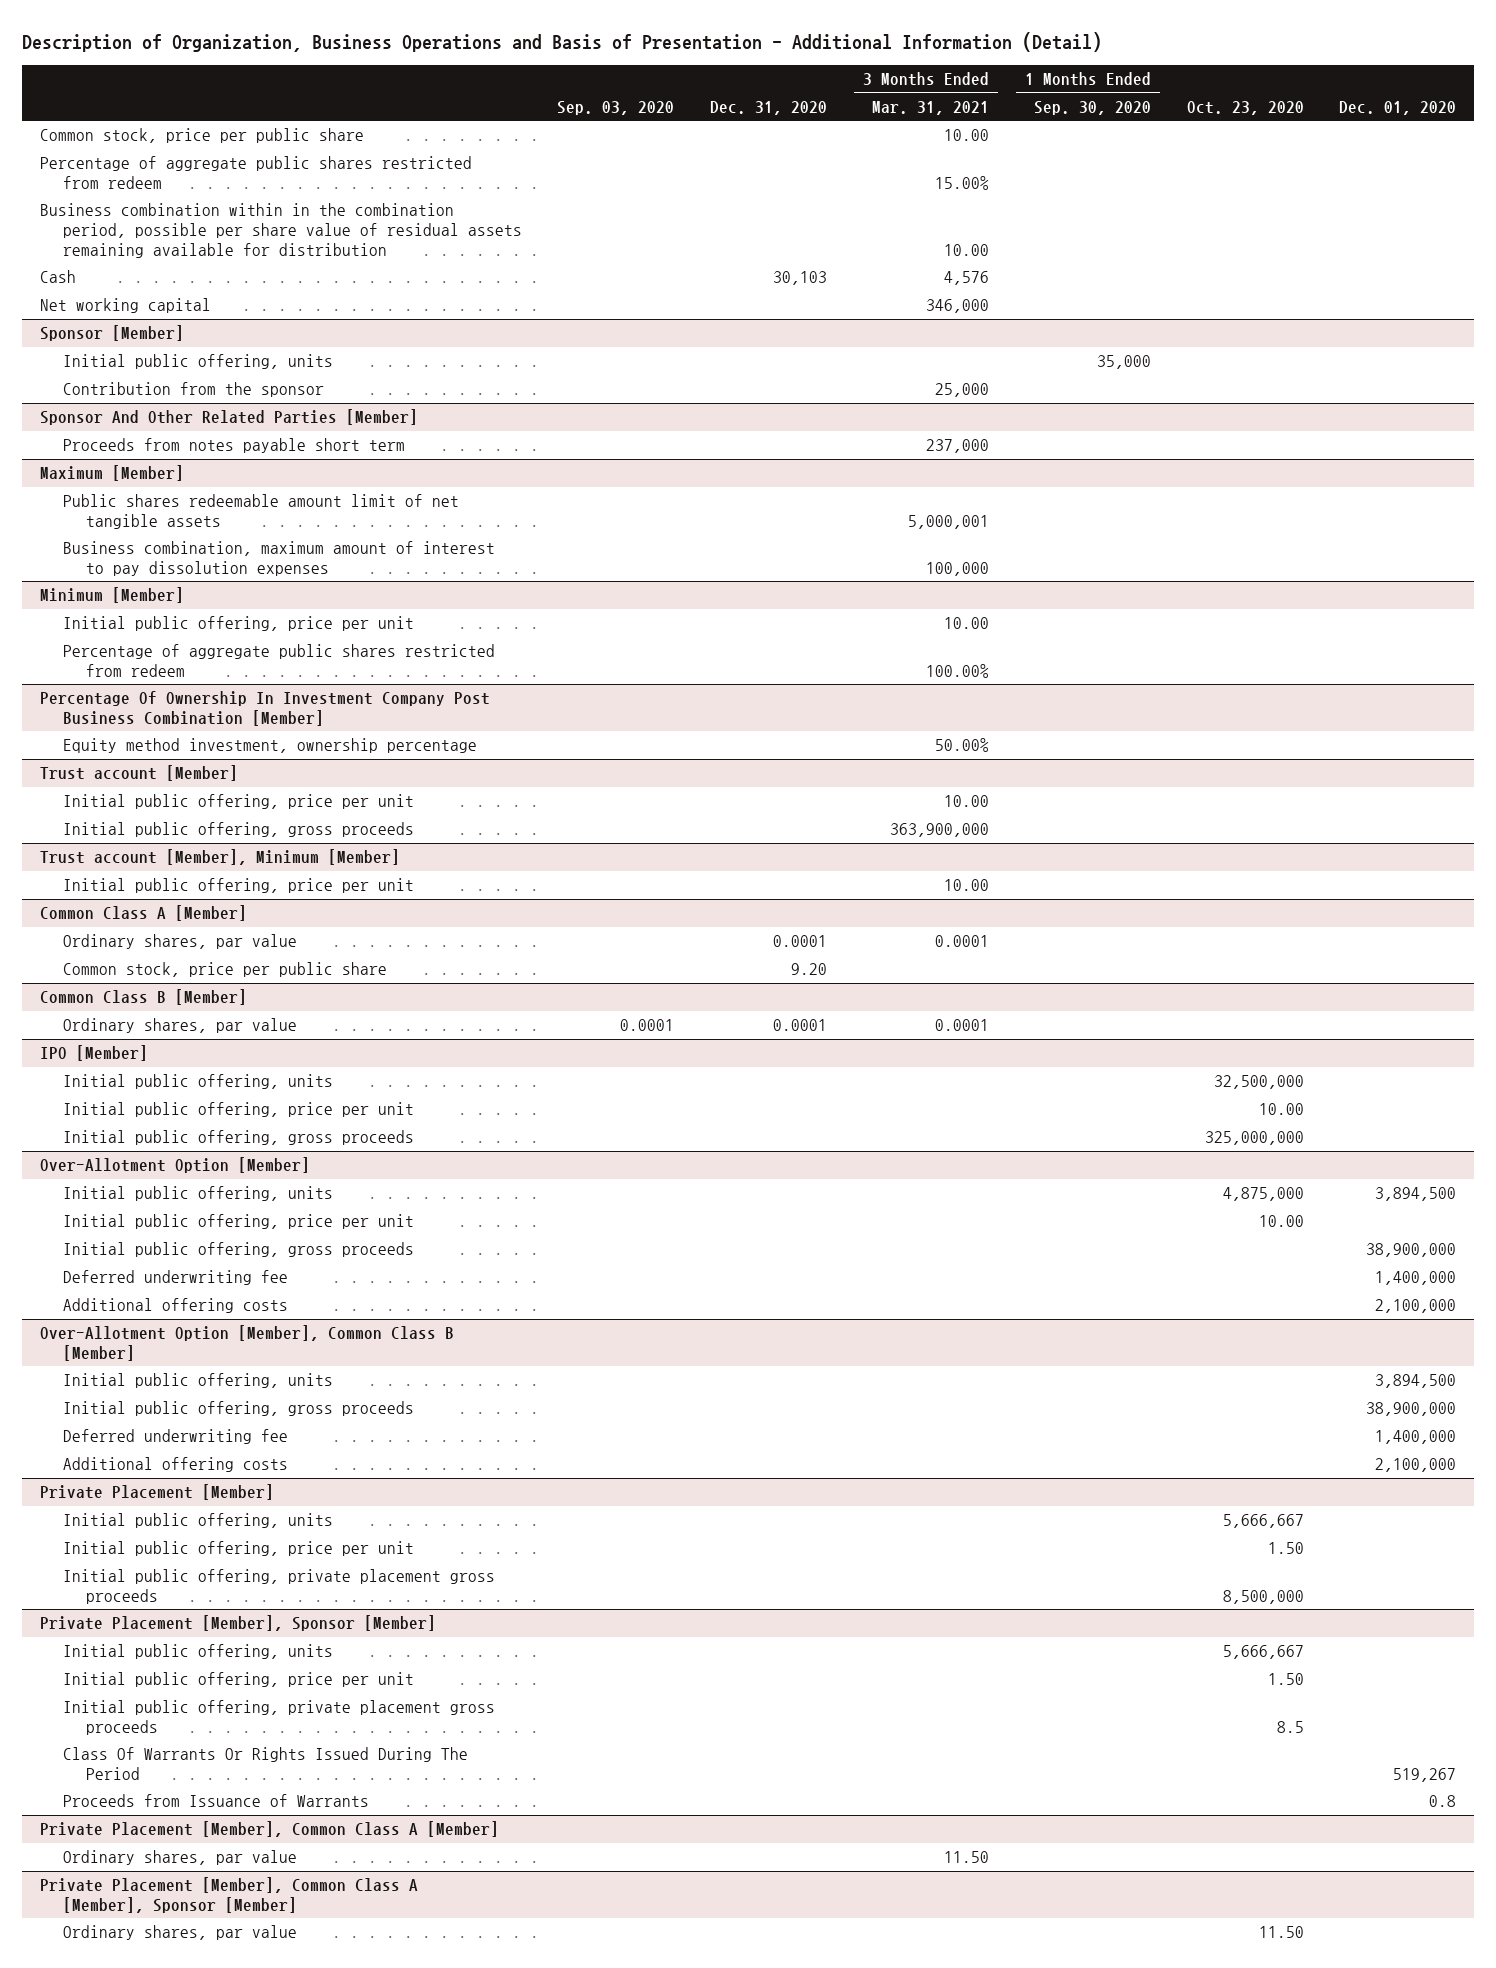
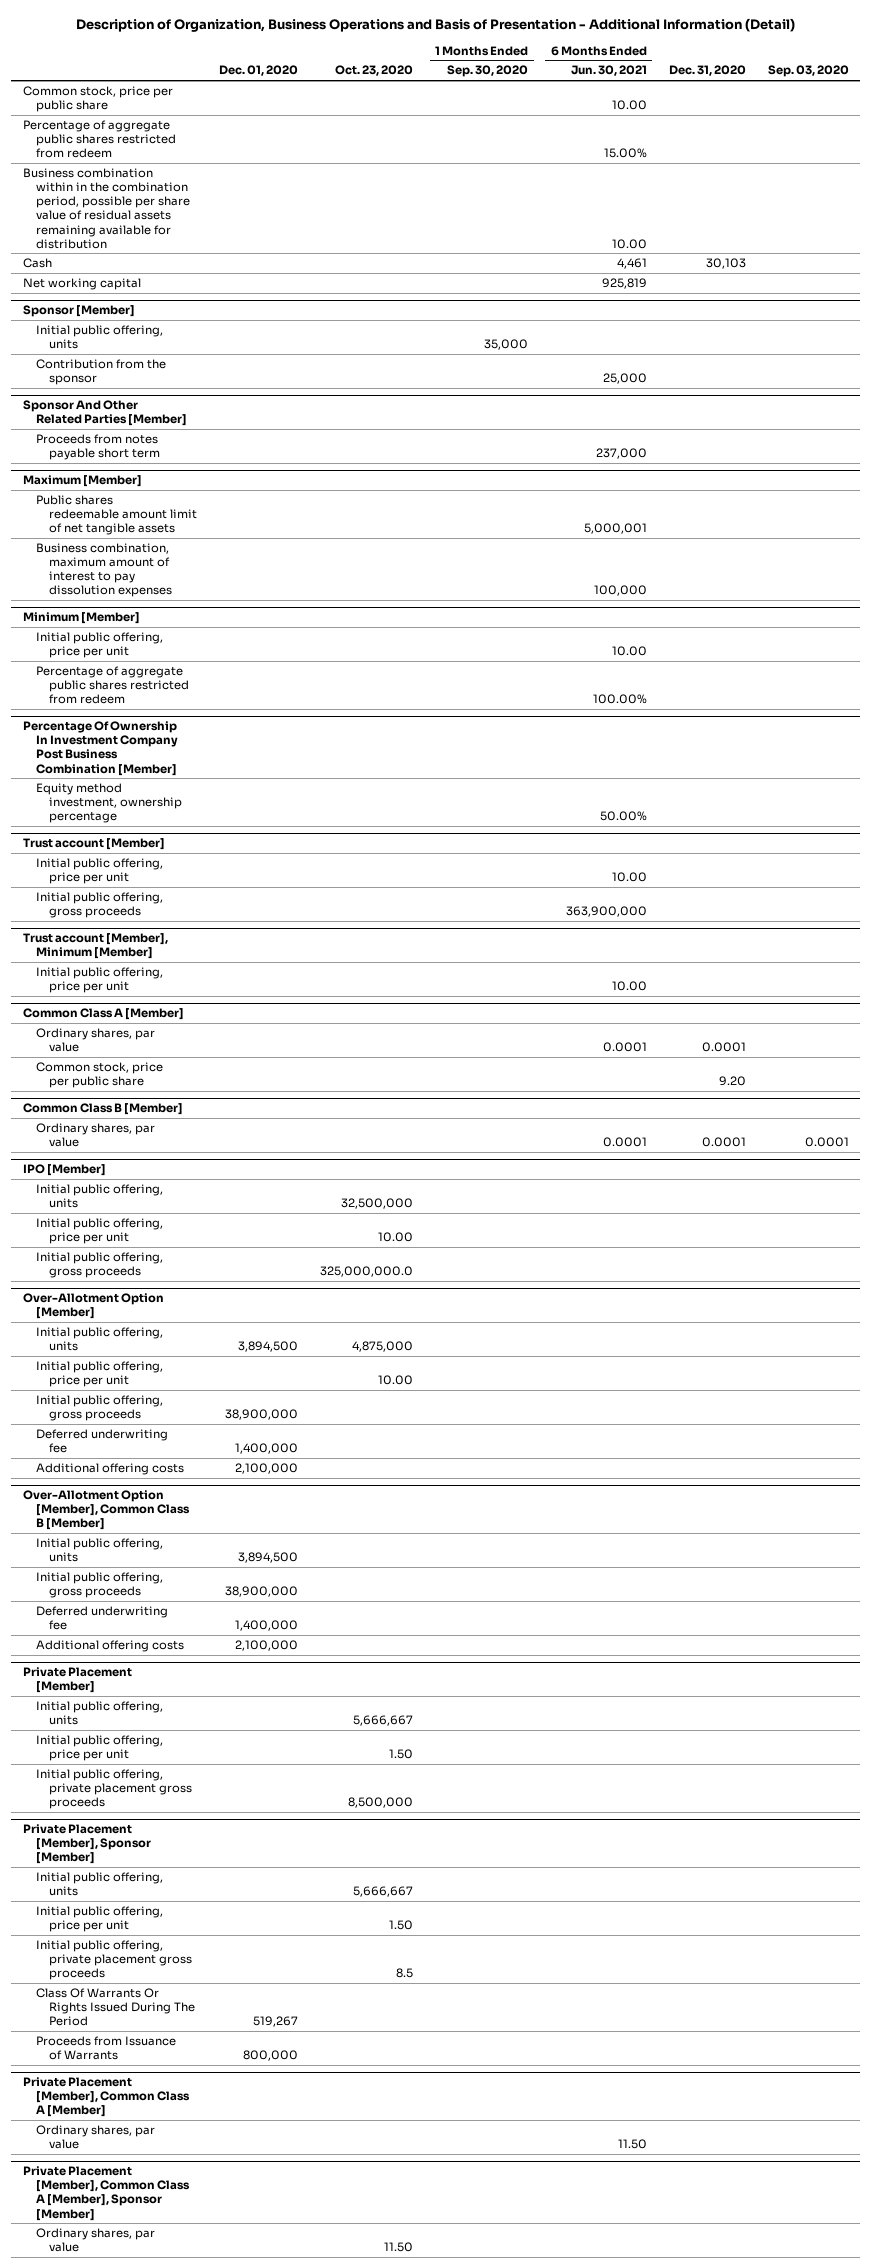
- | Sep. 03, 2020 | Dec. 31, 2020 | 3 Months Ended Mar. 31, 2021 | 1 Months Ended Sep. 30, 2020 | Oct. 23, 2020 | Dec. 01, 2020
+ | Dec. 01, 2020 | Oct. 23, 2020 | 1 Months Ended Sep. 30, 2020 | 6 Months Ended Jun. 30, 2021 | Dec. 31, 2020 | Sep. 03, 2020
@ IPO [Member]
- Initial public offering, gross proceeds | | | | | 325,000,000 |
+ Initial public offering, gross proceeds | | 325,000,000.0 | | | |
@ Private Placement [Member], Sponsor [Member]
- Proceeds from Issuance of Warrants | | | | | | 0.8
+ Proceeds from Issuance of Warrants | 800,000 | | | | |

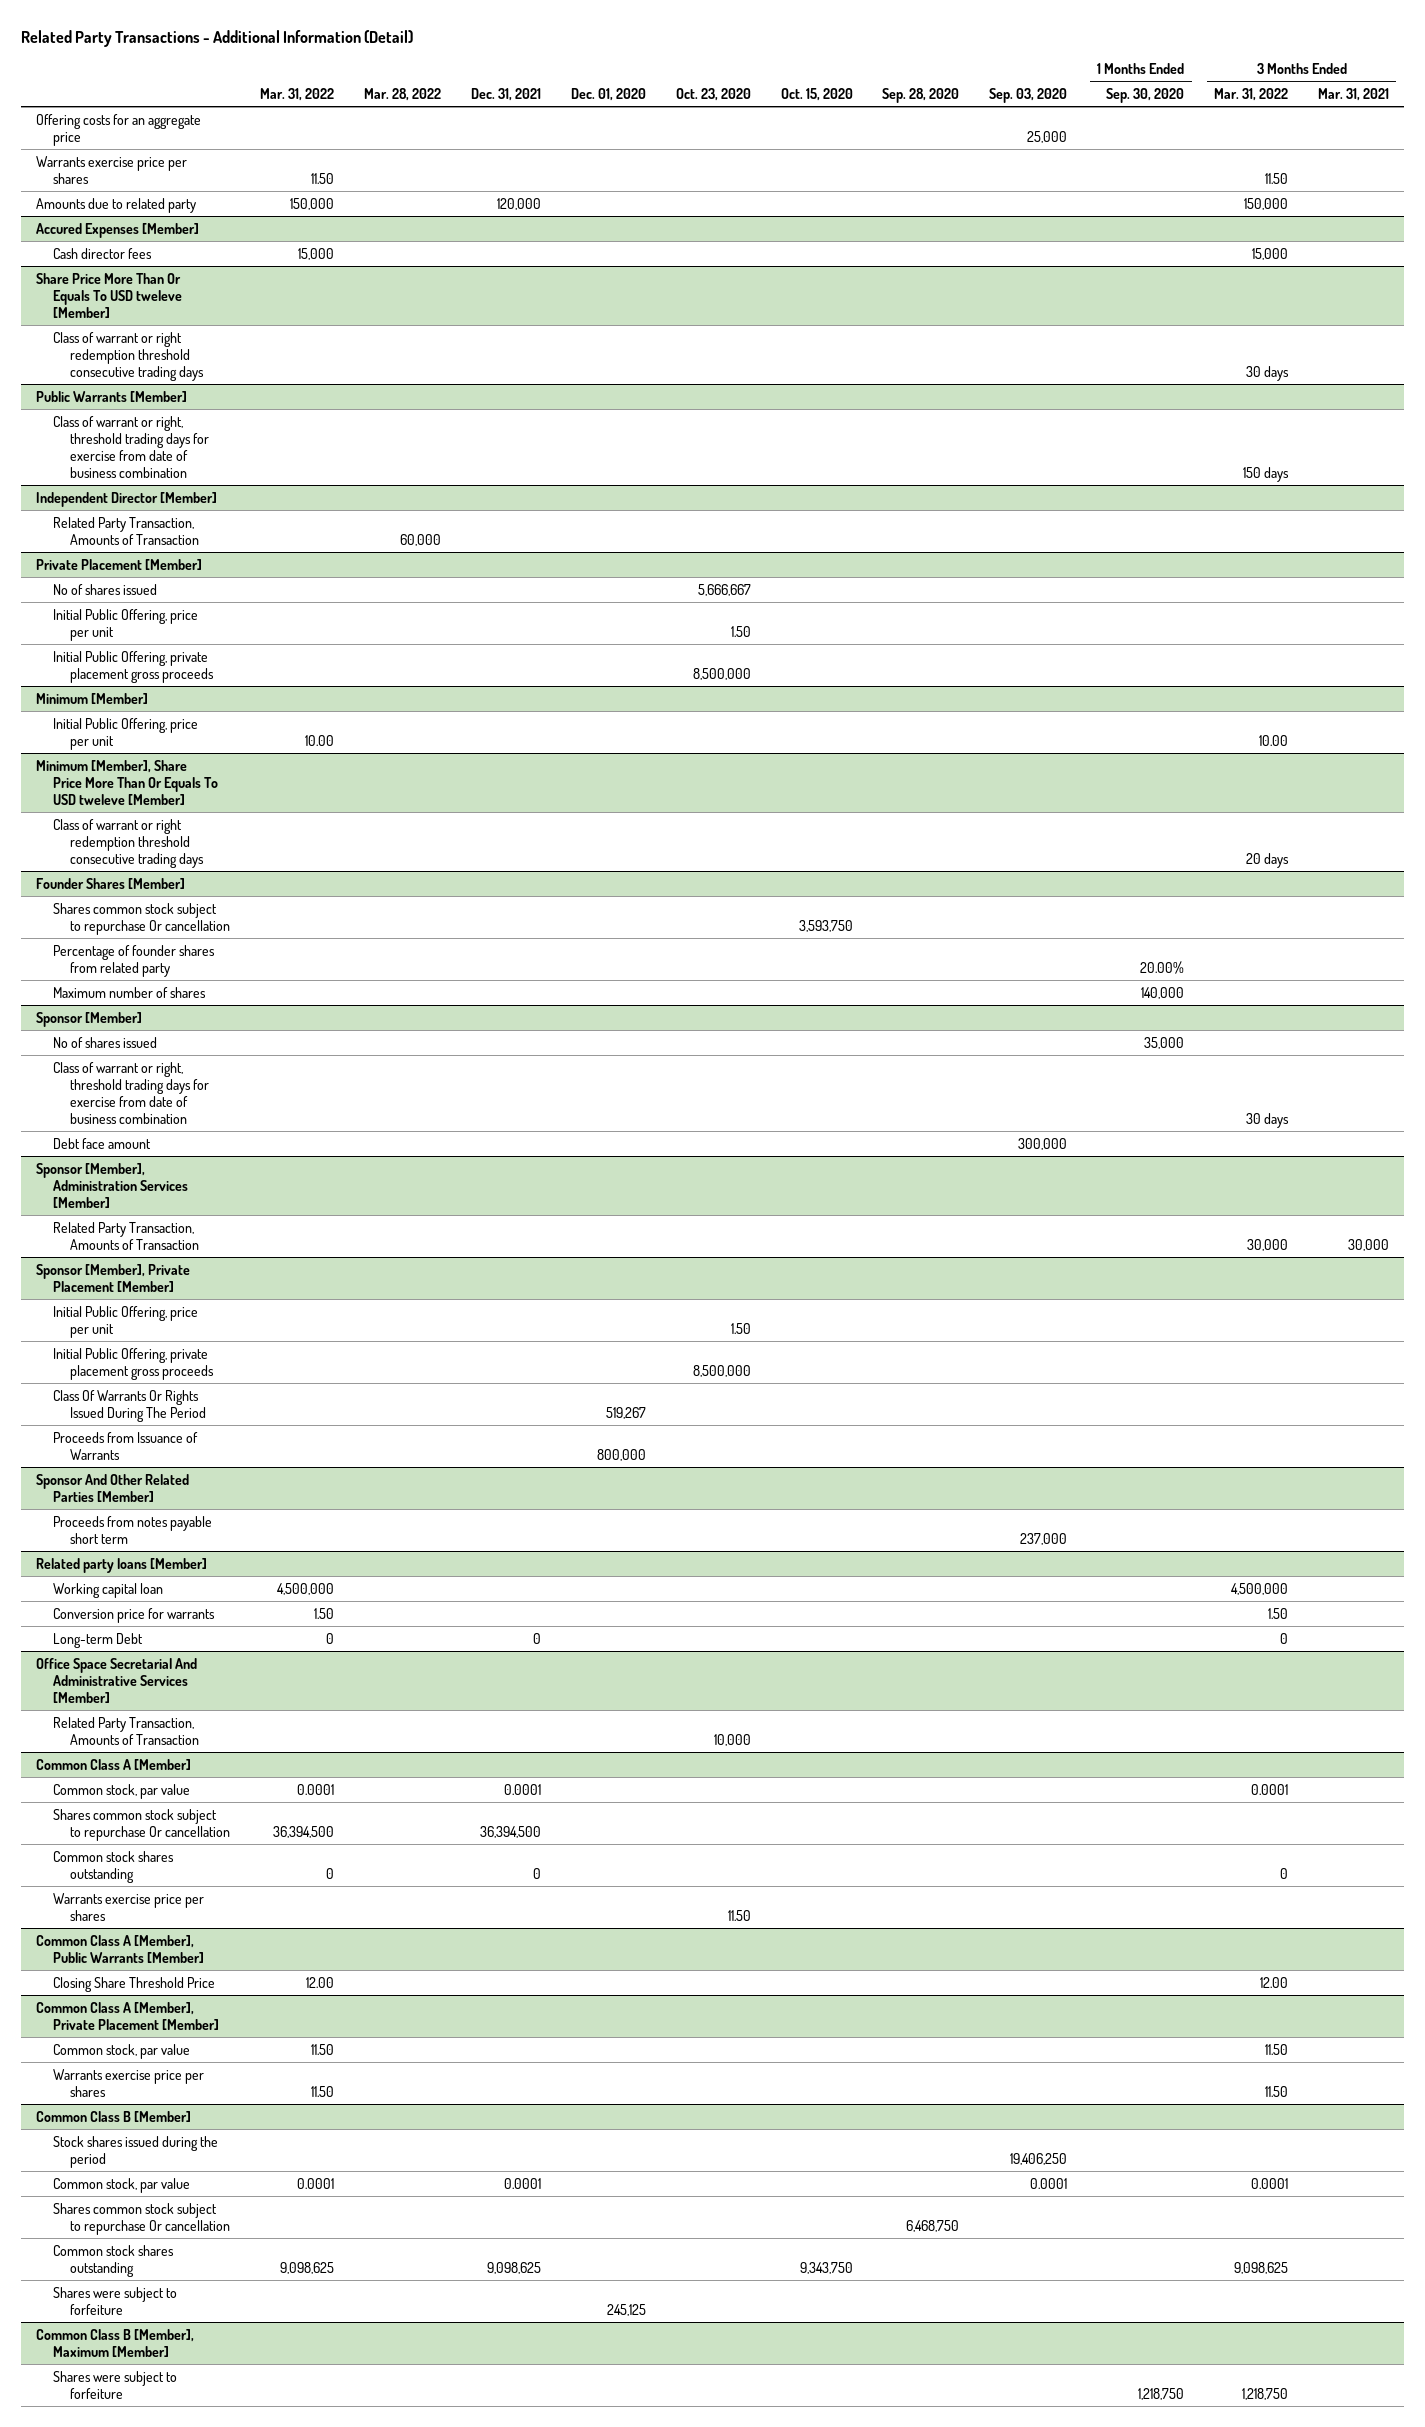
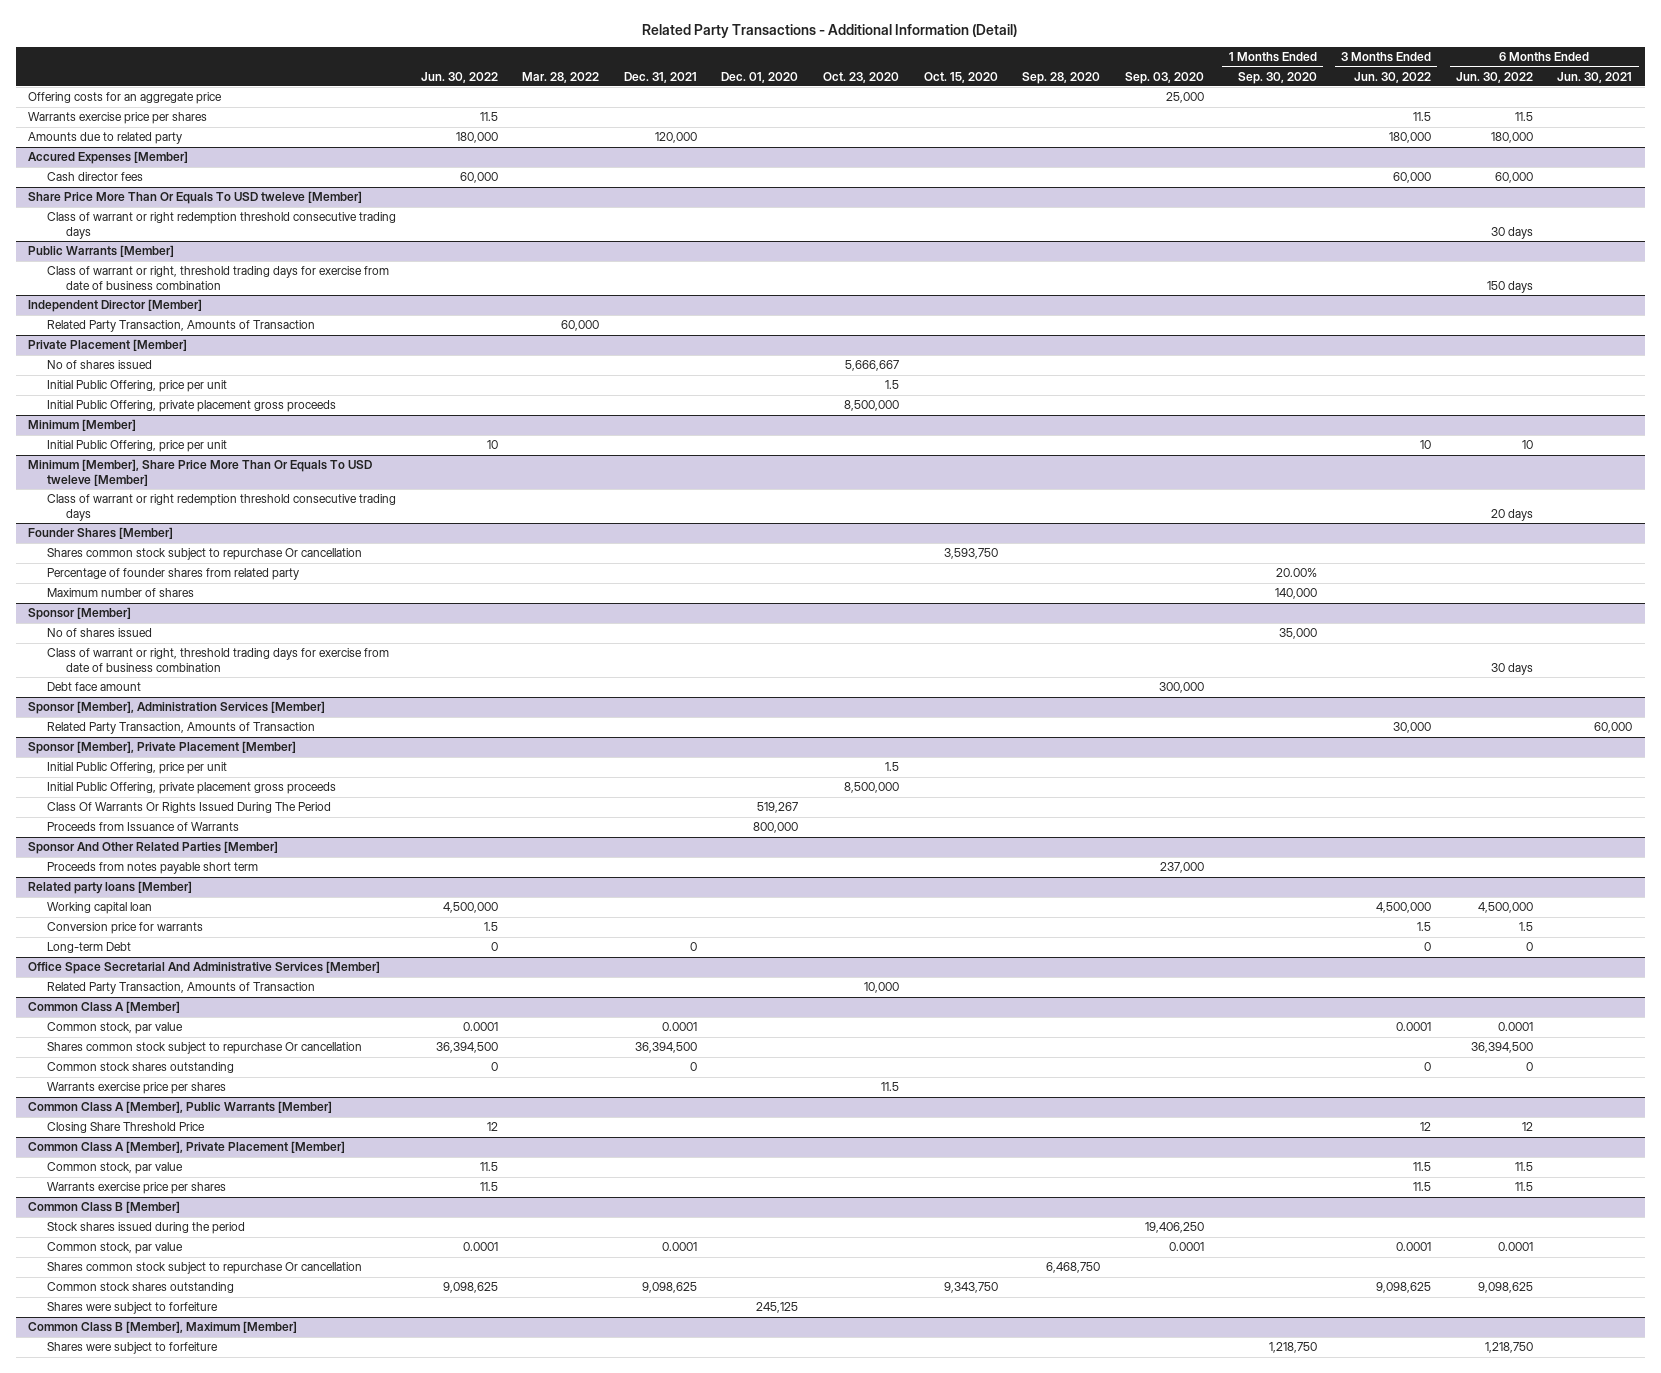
- | Mar. 31, 2022 | Mar. 28, 2022 | Dec. 31, 2021 | Dec. 01, 2020 | Oct. 23, 2020 | Oct. 15, 2020 | Sep. 28, 2020 | Sep. 03, 2020 | 1 Months Ended Sep. 30, 2020 | 3 Months Ended Mar. 31, 2022 | 3 Months Ended Mar. 31, 2021
+ | Jun. 30, 2022 | Mar. 28, 2022 | Dec. 31, 2021 | Dec. 01, 2020 | Oct. 23, 2020 | Oct. 15, 2020 | Sep. 28, 2020 | Sep. 03, 2020 | 1 Months Ended Sep. 30, 2020 | 3 Months Ended Jun. 30, 2022 | 6 Months Ended Jun. 30, 2022 | 6 Months Ended Jun. 30, 2021
@ Private Placement [Member]
- Initial Public Offering, price per unit | | | | | 1.50 | | | | | |
+ Initial Public Offering, price per unit | | | | | 1.5 | | | | | | |
@ Sponsor [Member], Private Placement [Member]
- Initial Public Offering, price per unit | | | | | 1.50 | | | | | |
+ Initial Public Offering, price per unit | | | | | 1.5 | | | | | | |
@ Common Class A [Member]
- Warrants exercise price per shares | | | | | 11.50 | | | | | |
+ Warrants exercise price per shares | | | | | 11.5 | | | | | | |

